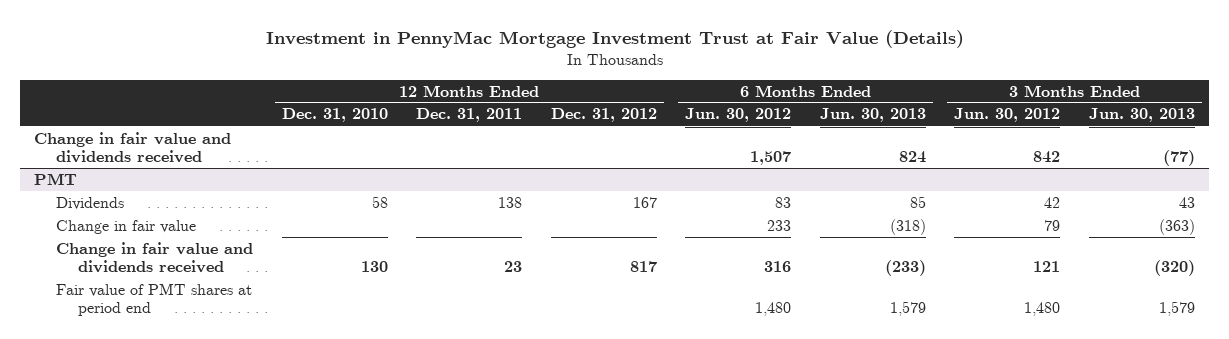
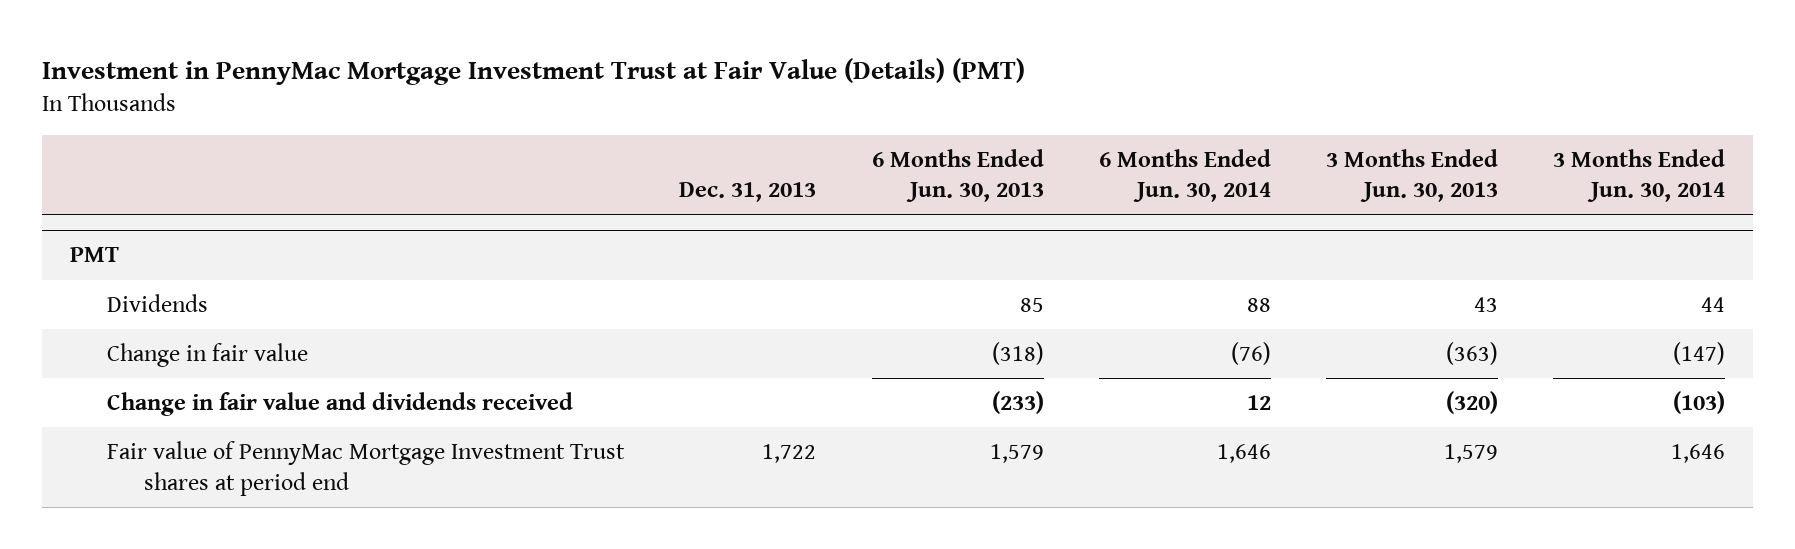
- Investment in PennyMac Mortgage Investment Trust at Fair Value (Details)
+ Investment in PennyMac Mortgage Investment Trust at Fair Value (Details) (PMT)
- | 12 Months Ended Dec. 31, 2010 | 12 Months Ended Dec. 31, 2011 | 12 Months Ended Dec. 31, 2012 | 6 Months Ended Jun. 30, 2012 | 6 Months Ended Jun. 30, 2013 | 3 Months Ended Jun. 30, 2012 | 3 Months Ended Jun. 30, 2013
+ | Dec. 31, 2013 | 6 Months Ended Jun. 30, 2013 | 6 Months Ended Jun. 30, 2014 | 3 Months Ended Jun. 30, 2013 | 3 Months Ended Jun. 30, 2014
- Change in fair value and dividends received | | | | 1,507 | 824 | 842 | (77)
@ PMT
- Fair value of PMT shares at period end | | | | 1,480 | 1,579 | 1,480 | 1,579
+ Fair value of PennyMac Mortgage Investment Trust shares at period end | 1,722 | 1,579 | 1,646 | 1,579 | 1,646

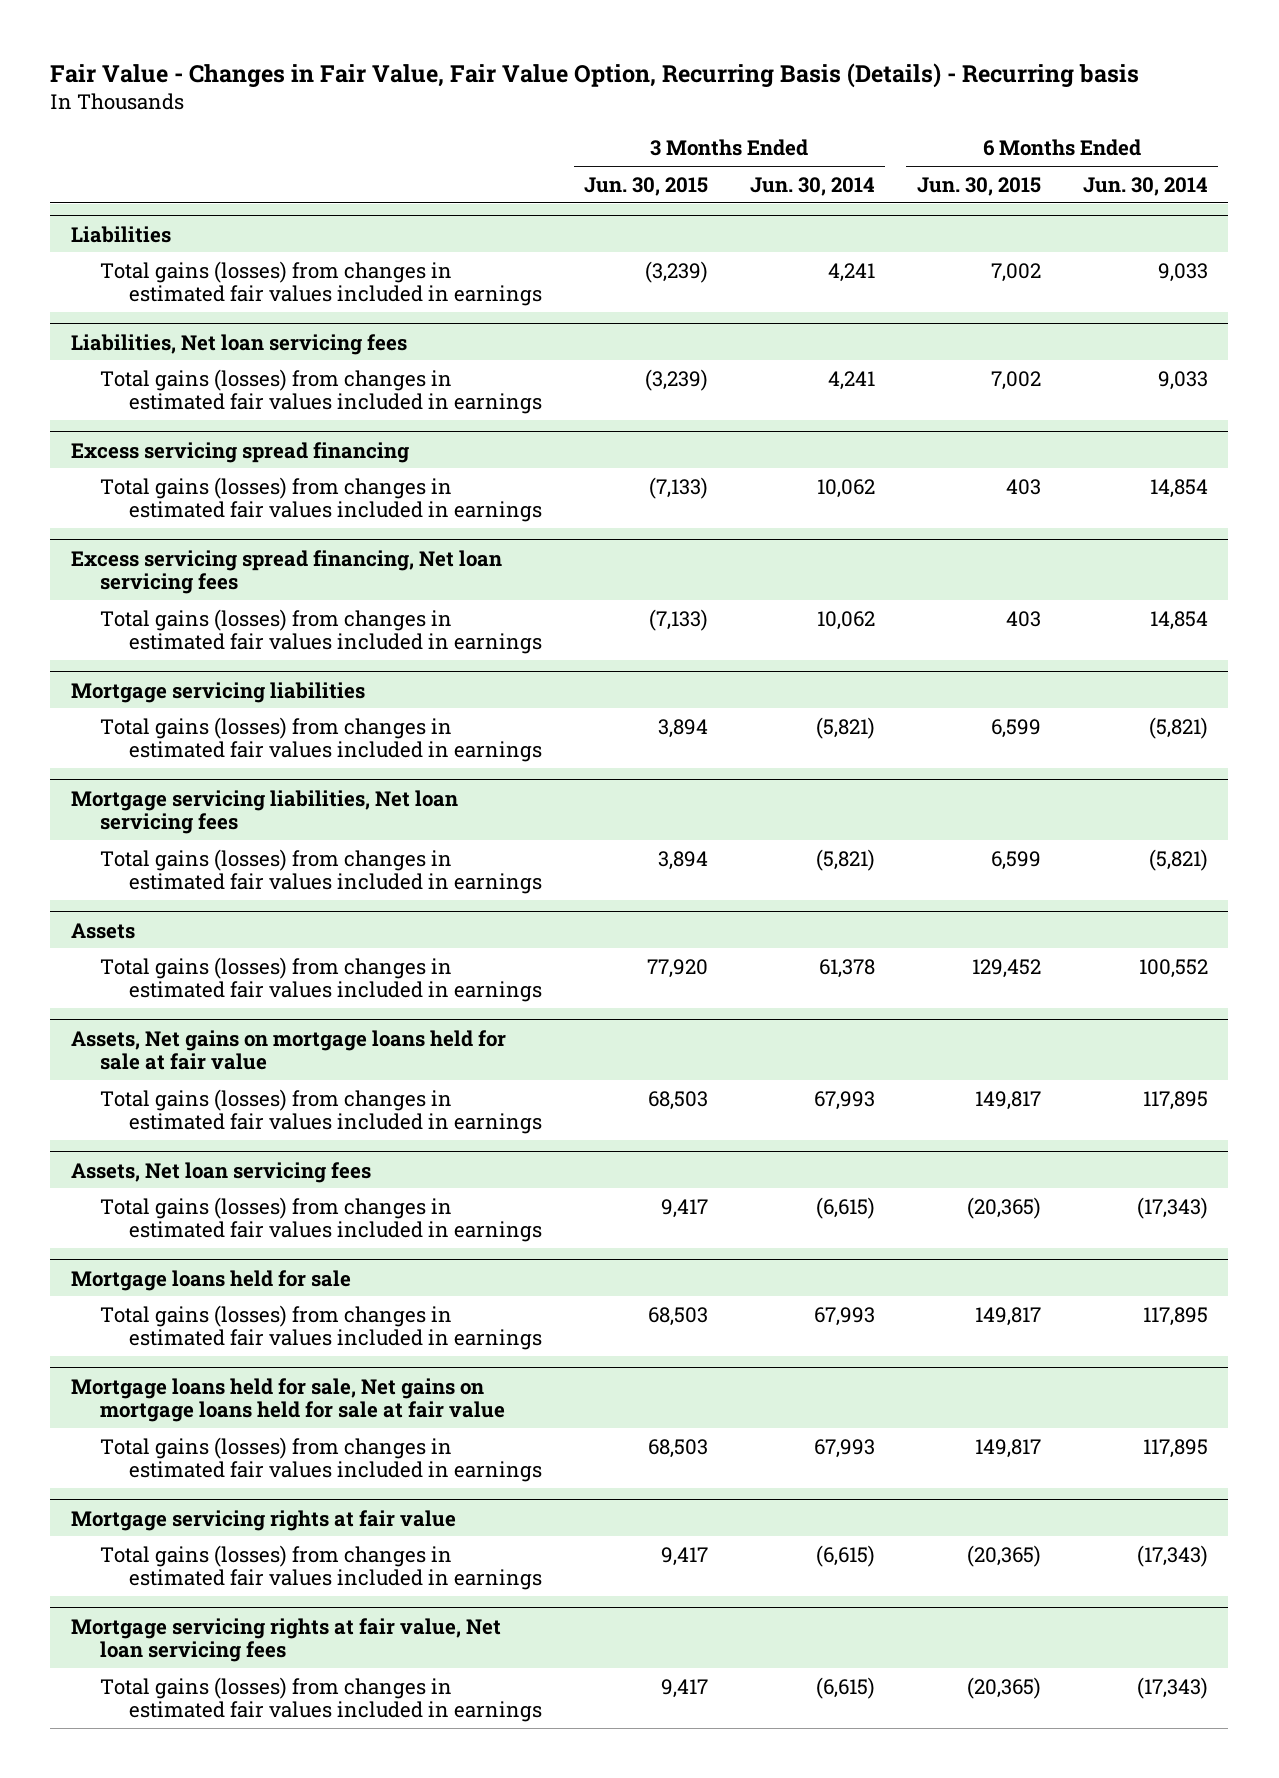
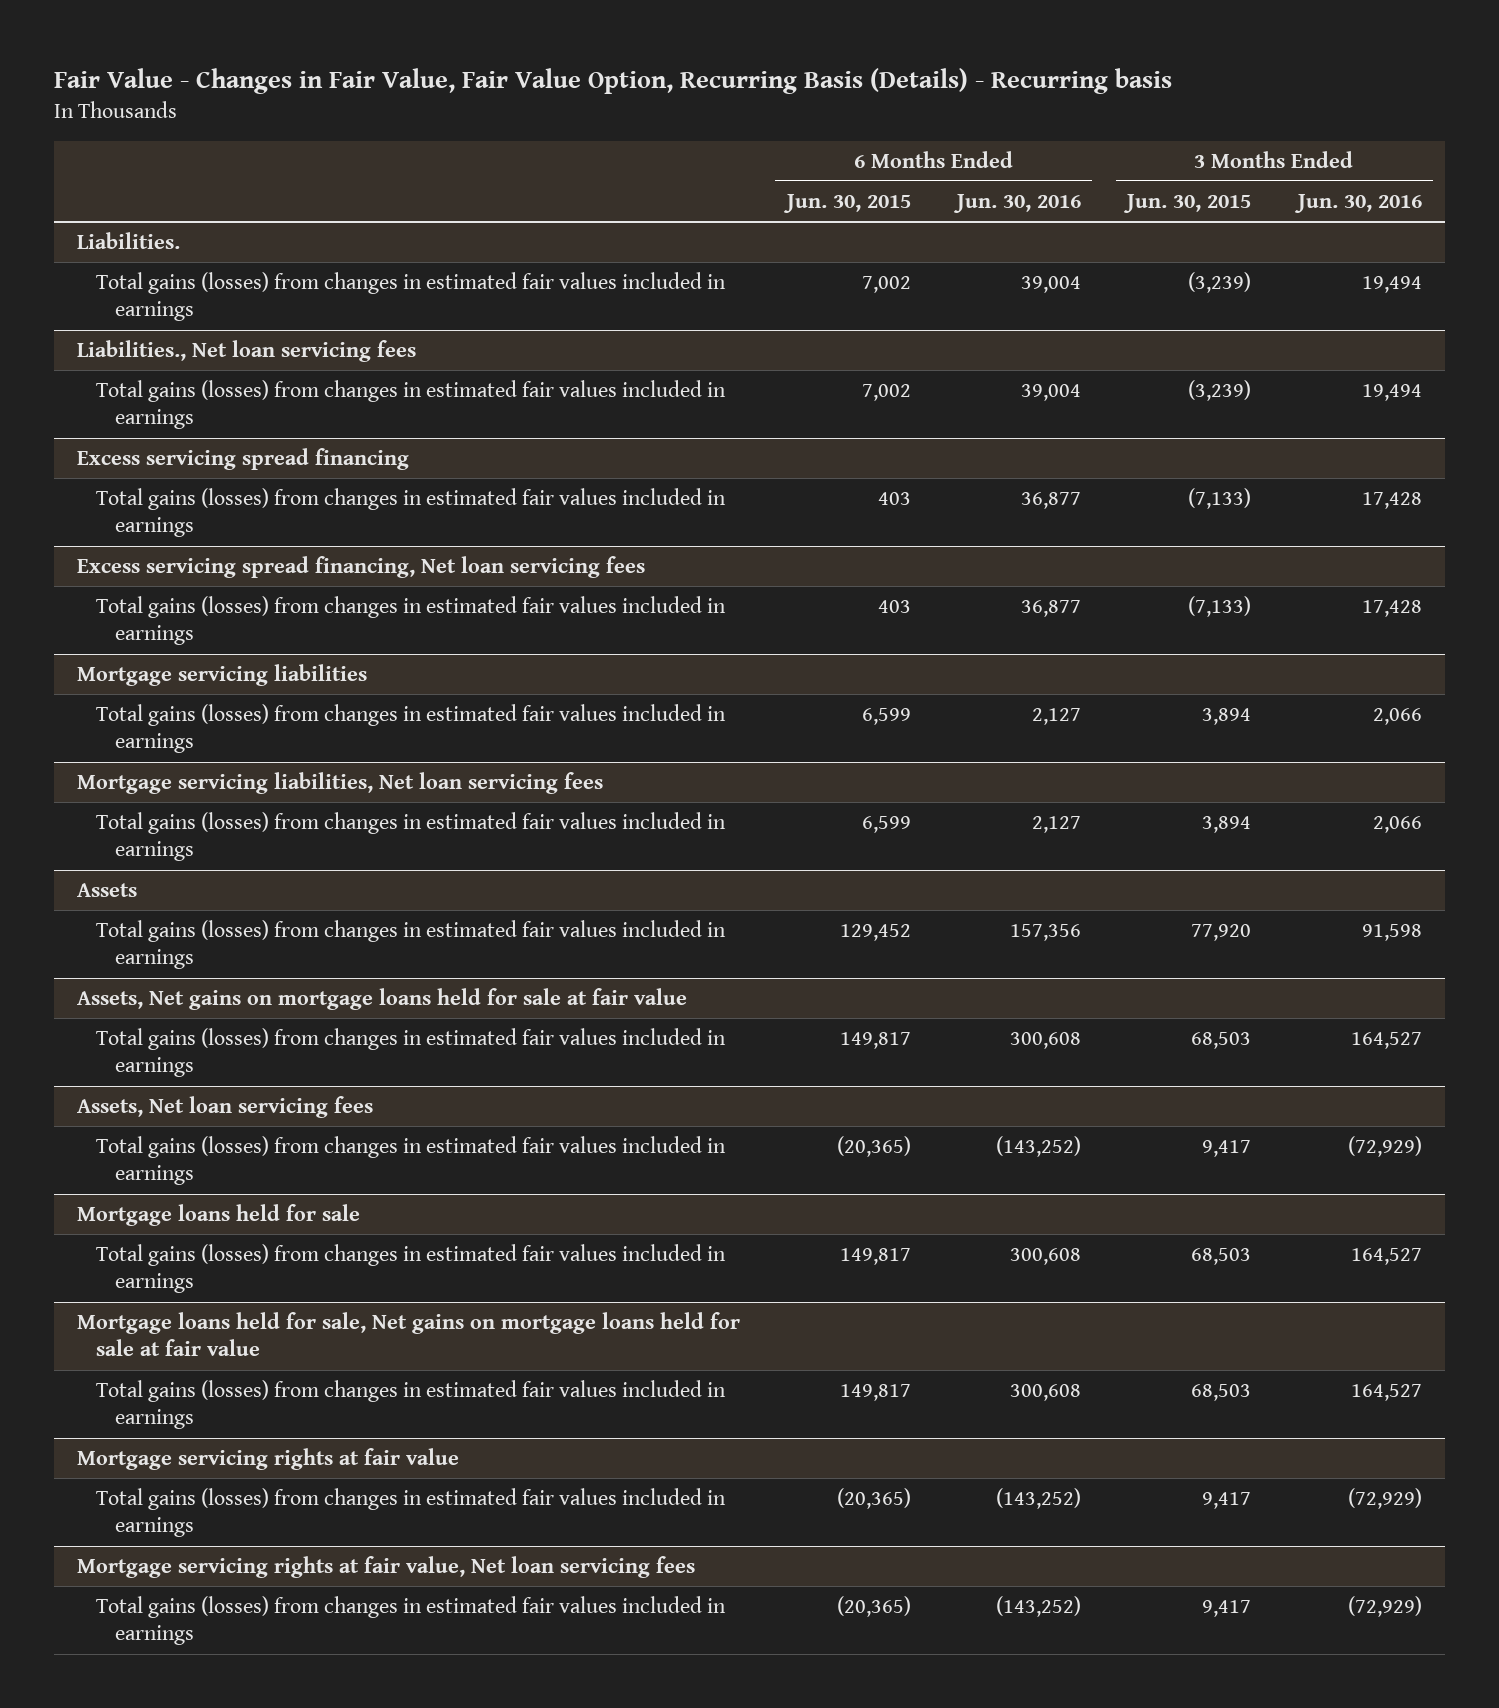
- | 3 Months Ended Jun. 30, 2015 | 3 Months Ended Jun. 30, 2014 | 6 Months Ended Jun. 30, 2015 | 6 Months Ended Jun. 30, 2014
+ | 6 Months Ended Jun. 30, 2015 | 6 Months Ended Jun. 30, 2016 | 3 Months Ended Jun. 30, 2015 | 3 Months Ended Jun. 30, 2016
- Liabilities
+ Liabilities.
- Liabilities, Net loan servicing fees
+ Liabilities., Net loan servicing fees

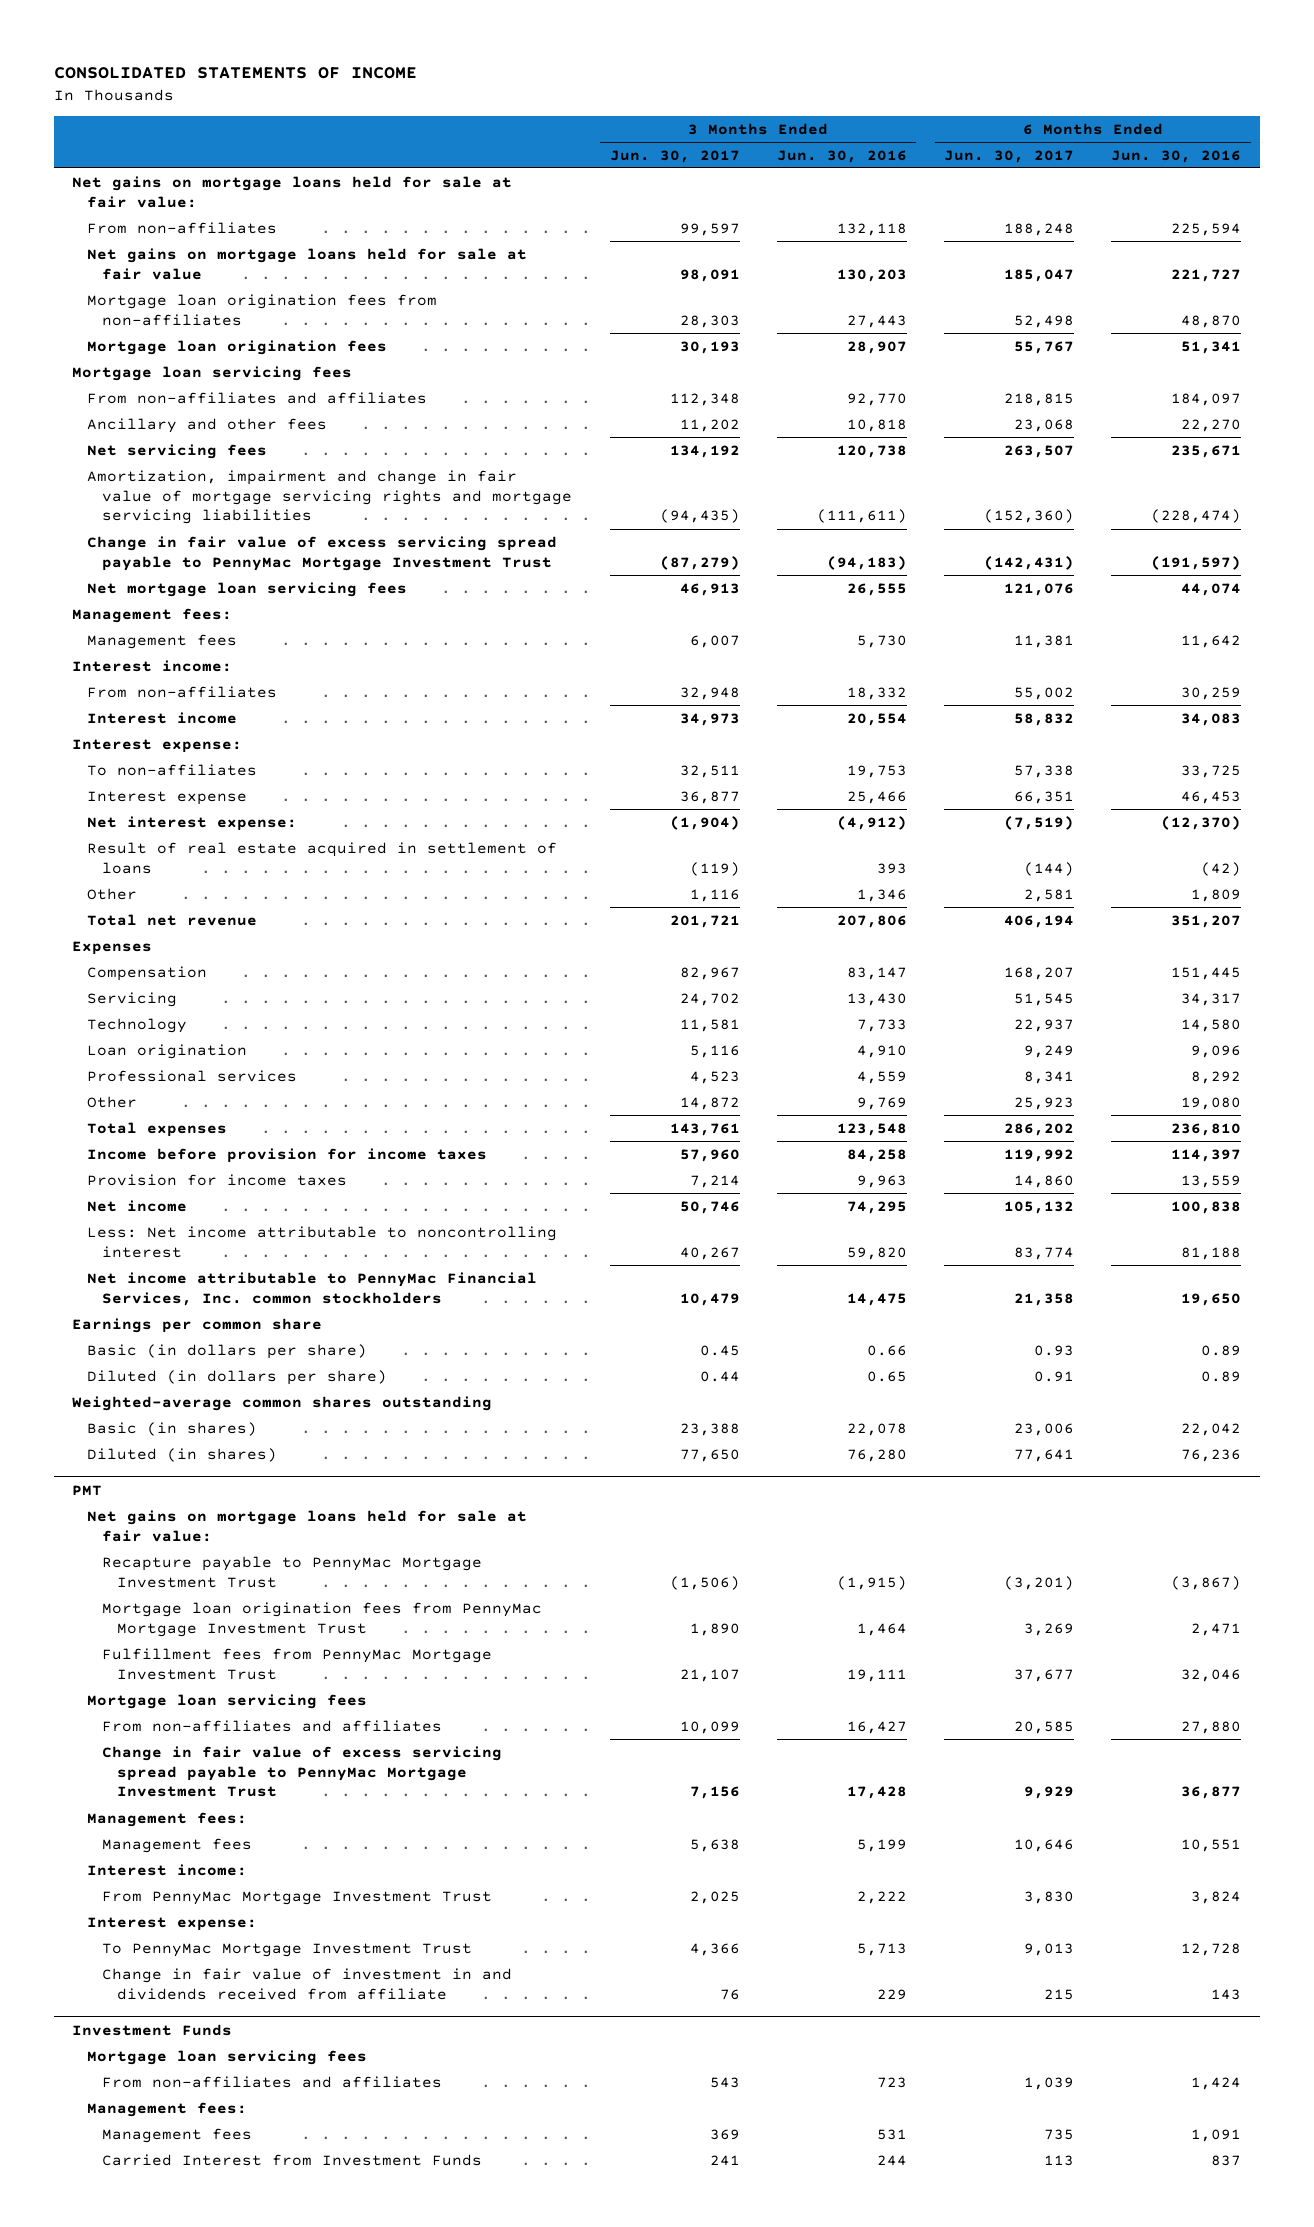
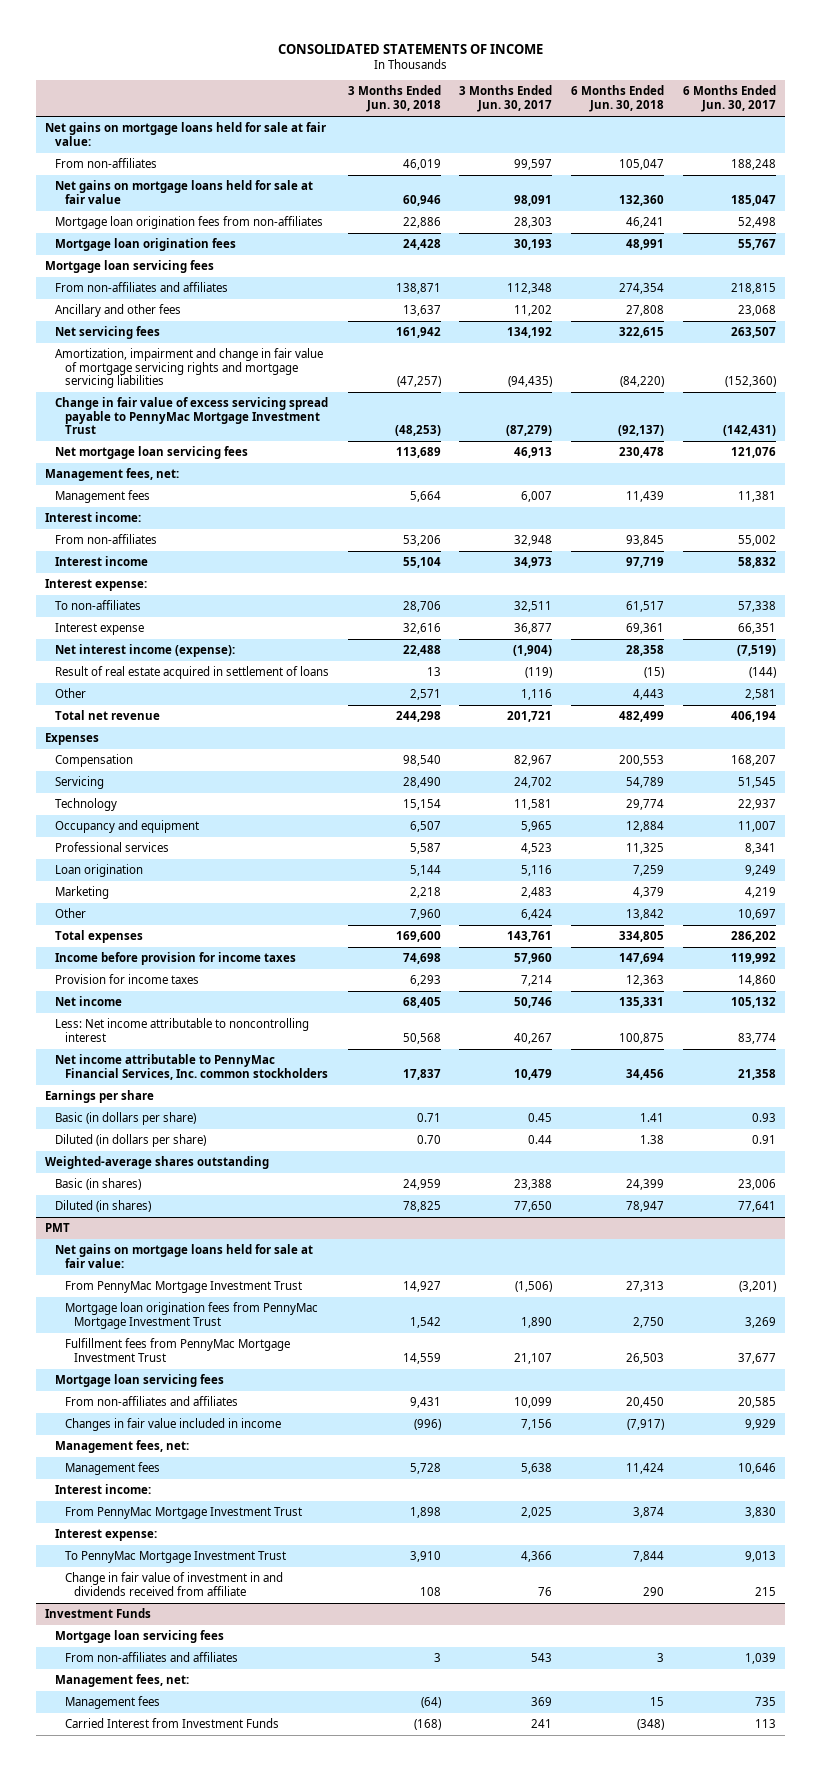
- | 3 Months Ended Jun. 30, 2017 | 3 Months Ended Jun. 30, 2016 | 6 Months Ended Jun. 30, 2017 | 6 Months Ended Jun. 30, 2016
+ | 3 Months Ended Jun. 30, 2018 | 3 Months Ended Jun. 30, 2017 | 6 Months Ended Jun. 30, 2018 | 6 Months Ended Jun. 30, 2017
- Management fees:
+ Management fees, net:
- Net interest expense: | (1,904) | (4,912) | (7,519) | (12,370)
+ Net interest income (expense): | 22,488 | (1,904) | 28,358 | (7,519)
+ Occupancy and equipment | 6,507 | 5,965 | 12,884 | 11,007
- Other | 14,872 | 9,769 | 25,923 | 19,080
moved down: Loan origination | 5,144 | 5,116 | 7,259 | 9,249
+ Marketing | 2,218 | 2,483 | 4,379 | 4,219
+ Other | 7,960 | 6,424 | 13,842 | 10,697
- Earnings per common share
+ Earnings per share
- Weighted-average common shares outstanding
+ Weighted-average shares outstanding
@ PMT
- Recapture payable to PennyMac Mortgage Investment Trust | (1,506) | (1,915) | (3,201) | (3,867)
+ From PennyMac Mortgage Investment Trust | 14,927 | (1,506) | 27,313 | (3,201)
- Change in fair value of excess servicing spread payable to PennyMac Mortgage Investment Trust | 7,156 | 17,428 | 9,929 | 36,877
- Management fees:
+ Changes in fair value included in income | (996) | 7,156 | (7,917) | 9,929
+ Management fees, net:
@ Investment Funds
- Management fees:
+ Management fees, net:

